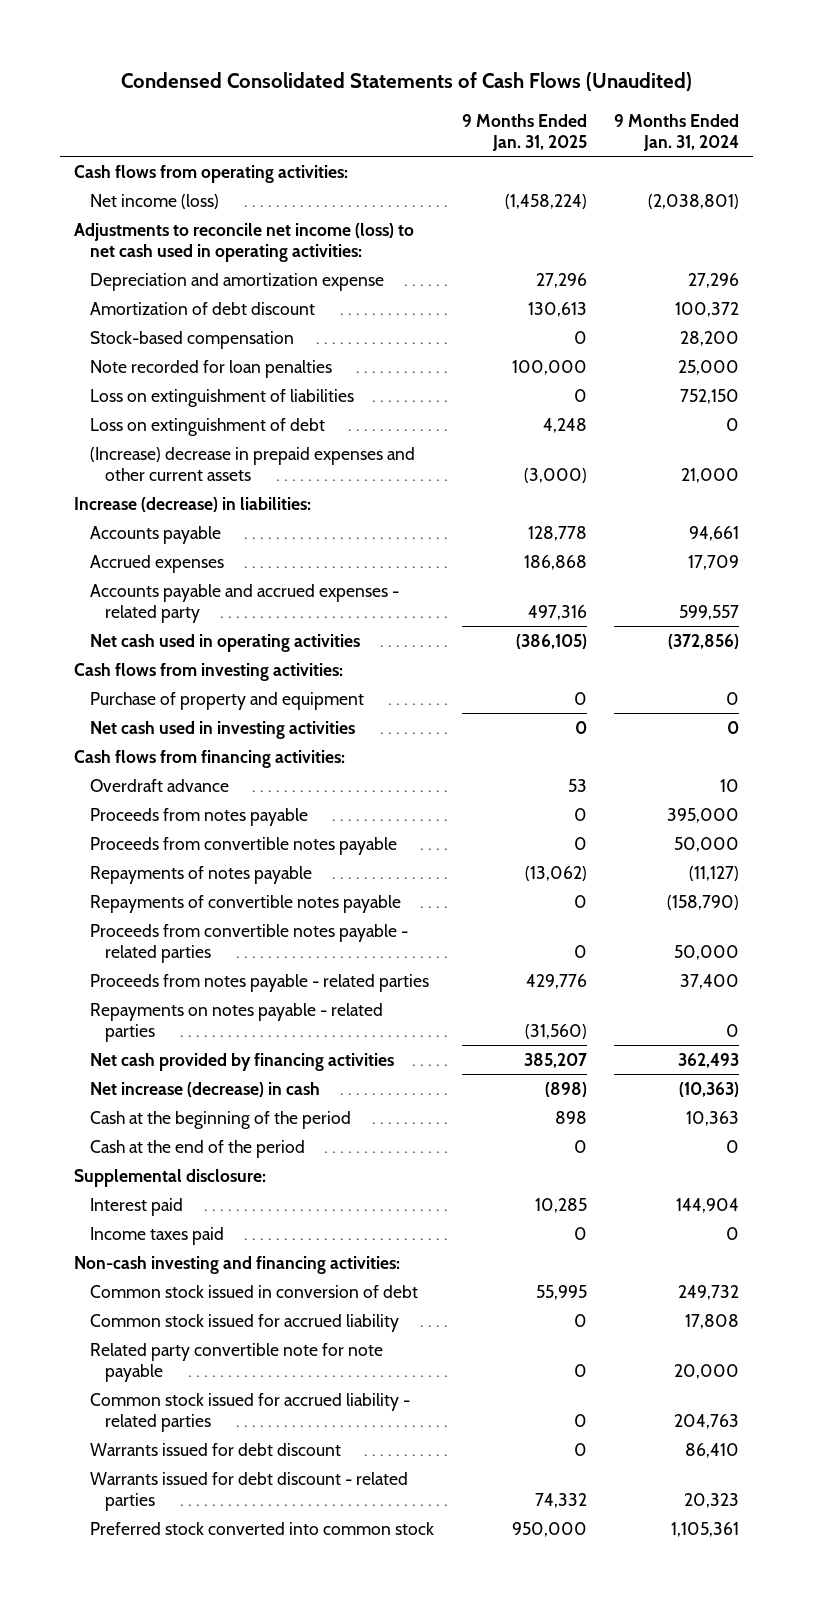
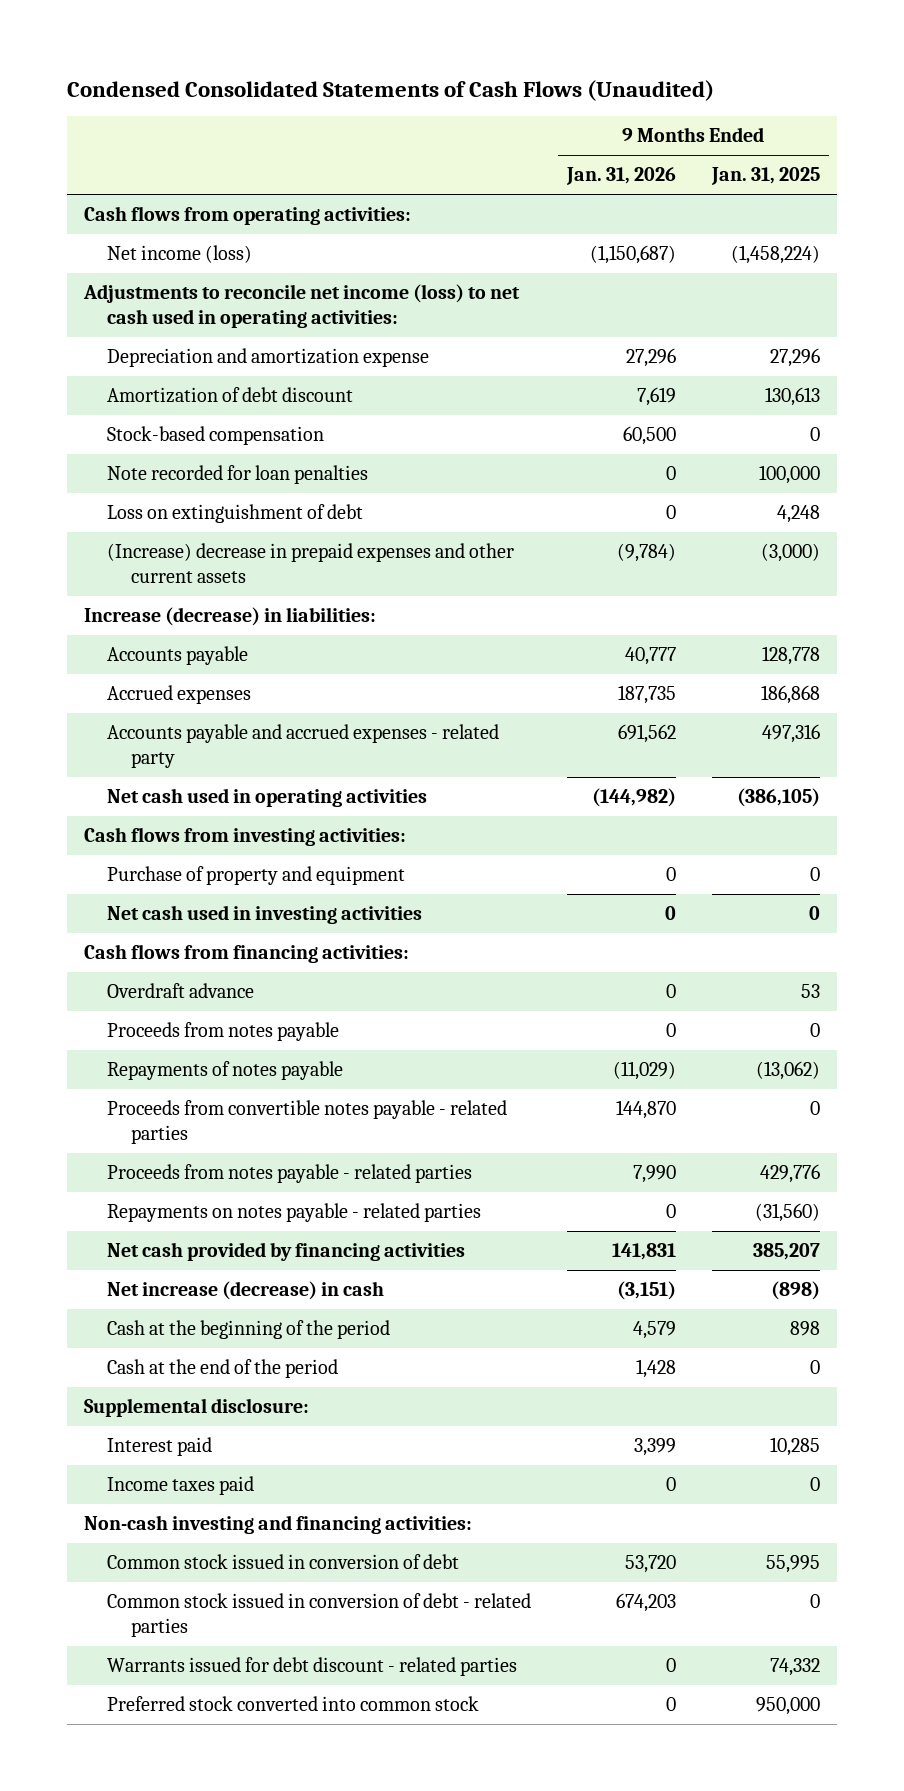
- | 9 Months Ended Jan. 31, 2025 | 9 Months Ended Jan. 31, 2024
+ | 9 Months Ended Jan. 31, 2026 | 9 Months Ended Jan. 31, 2025
- Loss on extinguishment of liabilities | 0 | 752,150
- Proceeds from convertible notes payable | 0 | 50,000
- Repayments of convertible notes payable | 0 | (158,790)
- Common stock issued for accrued liability | 0 | 17,808
- Related party convertible note for note payable | 0 | 20,000
- Common stock issued for accrued liability - related parties | 0 | 204,763
- Warrants issued for debt discount | 0 | 86,410
+ Common stock issued in conversion of debt - related parties | 674,203 | 0

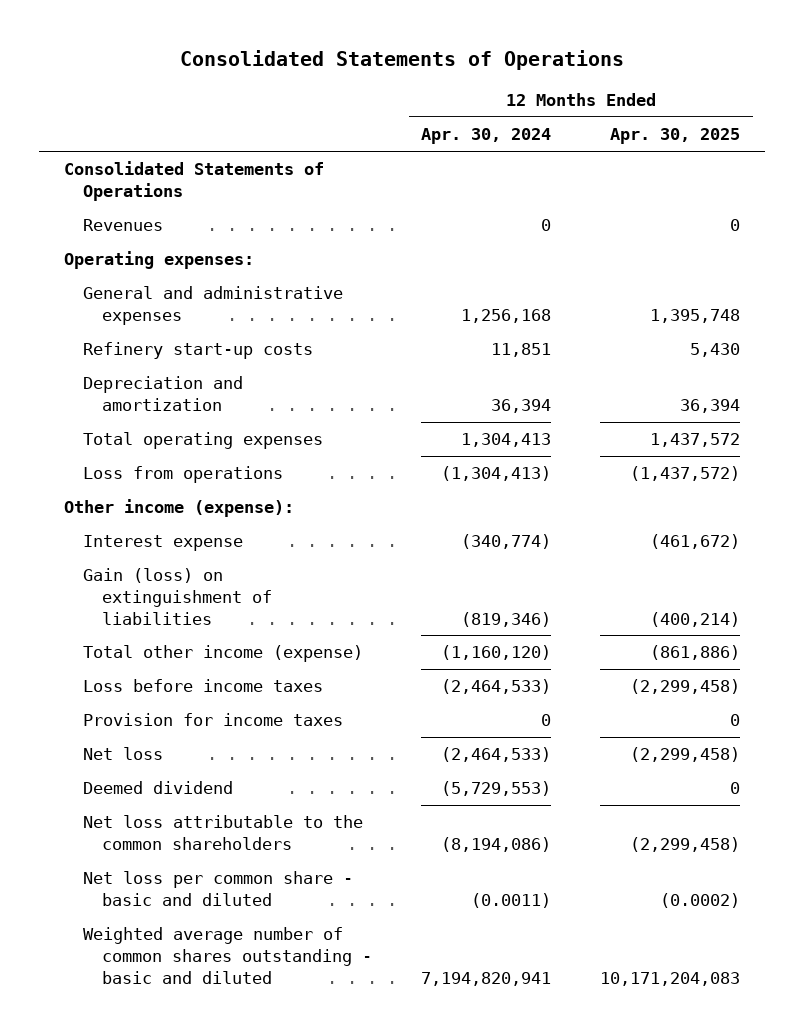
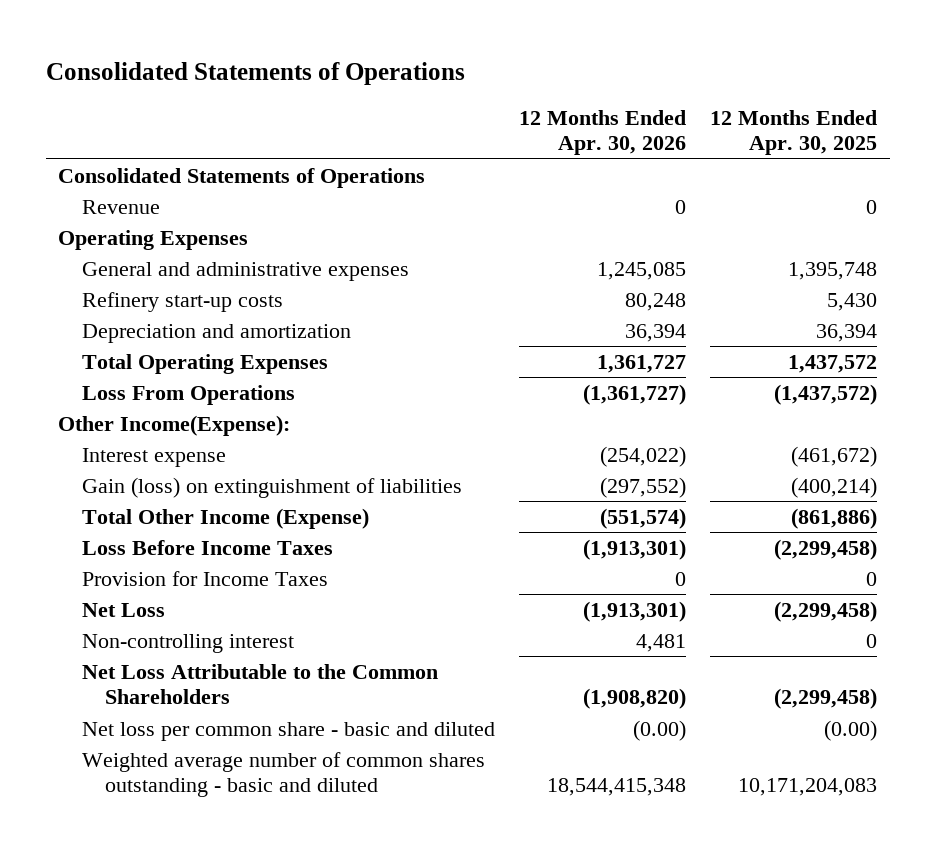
- | 12 Months Ended Apr. 30, 2024 | 12 Months Ended Apr. 30, 2025
+ | 12 Months Ended Apr. 30, 2026 | 12 Months Ended Apr. 30, 2025
- Revenues | 0 | 0
- Operating expenses:
+ Revenue | 0 | 0
+ Operating Expenses
- Total operating expenses | 1,304,413 | 1,437,572
- Loss from operations | (1,304,413) | (1,437,572)
- Other income (expense):
+ Total Operating Expenses | 1,361,727 | 1,437,572
+ Loss From Operations | (1,361,727) | (1,437,572)
+ Other Income(Expense):
- Total other income (expense) | (1,160,120) | (861,886)
- Loss before income taxes | (2,464,533) | (2,299,458)
- Provision for income taxes | 0 | 0
- Net loss | (2,464,533) | (2,299,458)
- Deemed dividend | (5,729,553) | 0
- Net loss attributable to the common shareholders | (8,194,086) | (2,299,458)
- Net loss per common share - basic and diluted | (0.0011) | (0.0002)
+ Total Other Income (Expense) | (551,574) | (861,886)
+ Loss Before Income Taxes | (1,913,301) | (2,299,458)
+ Provision for Income Taxes | 0 | 0
+ Net Loss | (1,913,301) | (2,299,458)
+ Non-controlling interest | 4,481 | 0
+ Net Loss Attributable to the Common Shareholders | (1,908,820) | (2,299,458)
+ Net loss per common share - basic and diluted | (0.00) | (0.00)

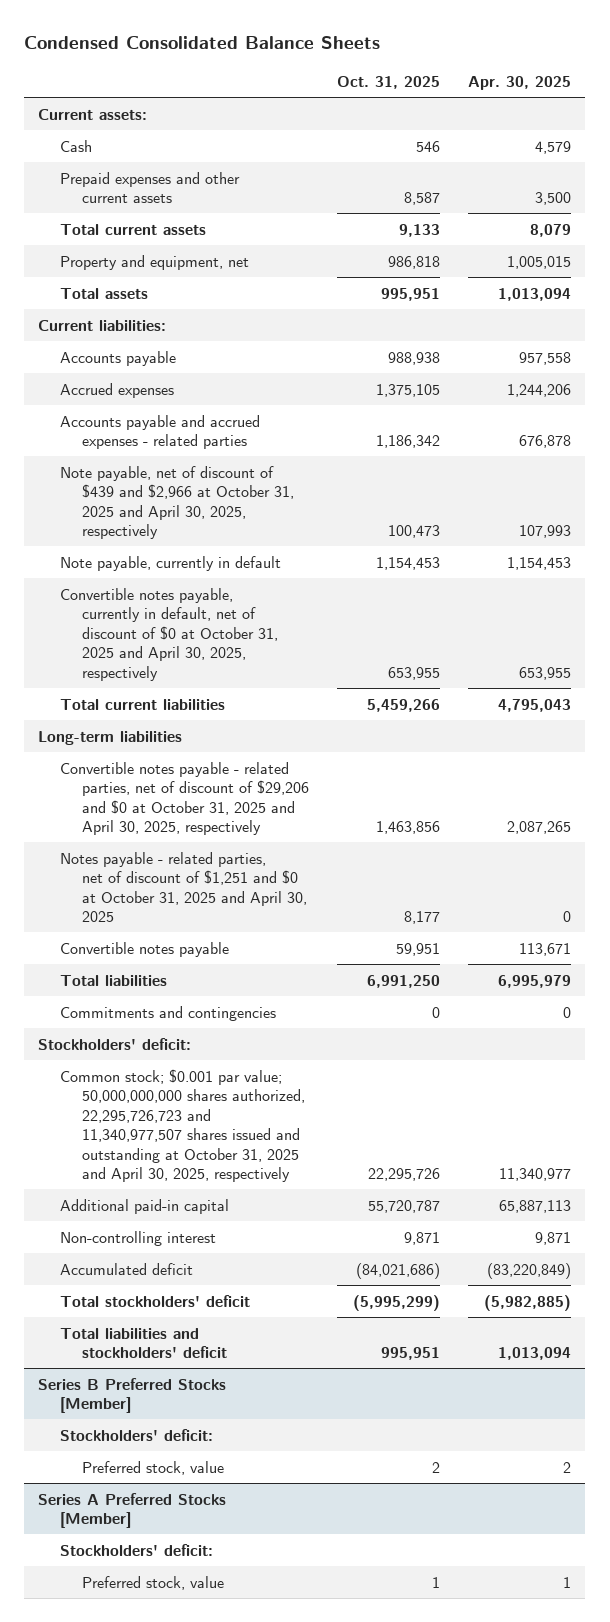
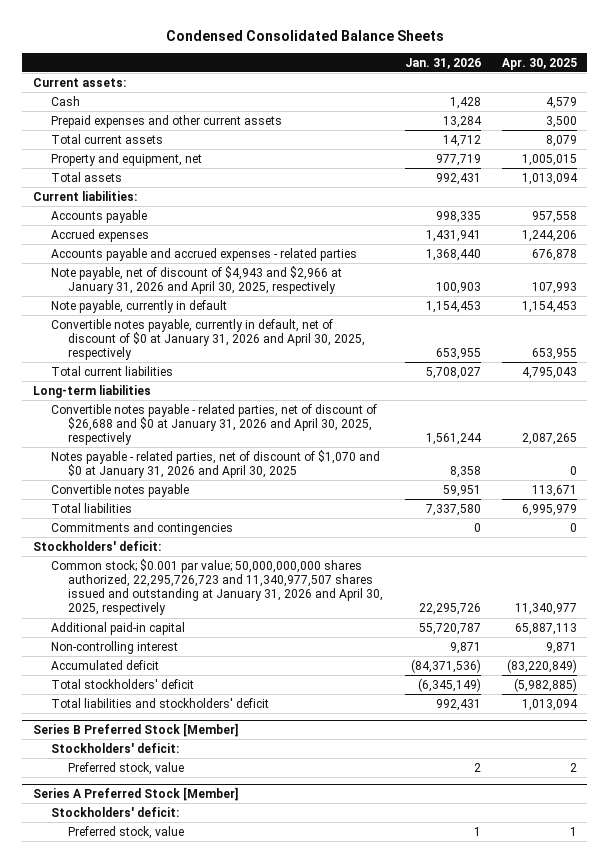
- | Oct. 31, 2025 | Apr. 30, 2025
+ | Jan. 31, 2026 | Apr. 30, 2025
- Note payable, net of discount of $439 and $2,966 at October 31, 2025 and April 30, 2025, respectively | 100,473 | 107,993
+ Note payable, net of discount of $4,943 and $2,966 at January 31, 2026 and April 30, 2025, respectively | 100,903 | 107,993
- Convertible notes payable, currently in default, net of discount of $0 at October 31, 2025 and April 30, 2025, respectively | 653,955 | 653,955
+ Convertible notes payable, currently in default, net of discount of $0 at January 31, 2026 and April 30, 2025, respectively | 653,955 | 653,955
- Convertible notes payable - related parties, net of discount of $29,206 and $0 at October 31, 2025 and April 30, 2025, respectively | 1,463,856 | 2,087,265
- Notes payable - related parties, net of discount of $1,251 and $0 at October 31, 2025 and April 30, 2025 | 8,177 | 0
+ Convertible notes payable - related parties, net of discount of $26,688 and $0 at January 31, 2026 and April 30, 2025, respectively | 1,561,244 | 2,087,265
+ Notes payable - related parties, net of discount of $1,070 and $0 at January 31, 2026 and April 30, 2025 | 8,358 | 0
- Common stock; $0.001 par value; 50,000,000,000 shares authorized, 22,295,726,723 and 11,340,977,507 shares issued and outstanding at October 31, 2025 and April 30, 2025, respectively | 22,295,726 | 11,340,977
+ Common stock; $0.001 par value; 50,000,000,000 shares authorized, 22,295,726,723 and 11,340,977,507 shares issued and outstanding at January 31, 2026 and April 30, 2025, respectively | 22,295,726 | 11,340,977
- Series B Preferred Stocks [Member]
+ Series B Preferred Stock [Member]
- Series A Preferred Stocks [Member]
+ Series A Preferred Stock [Member]

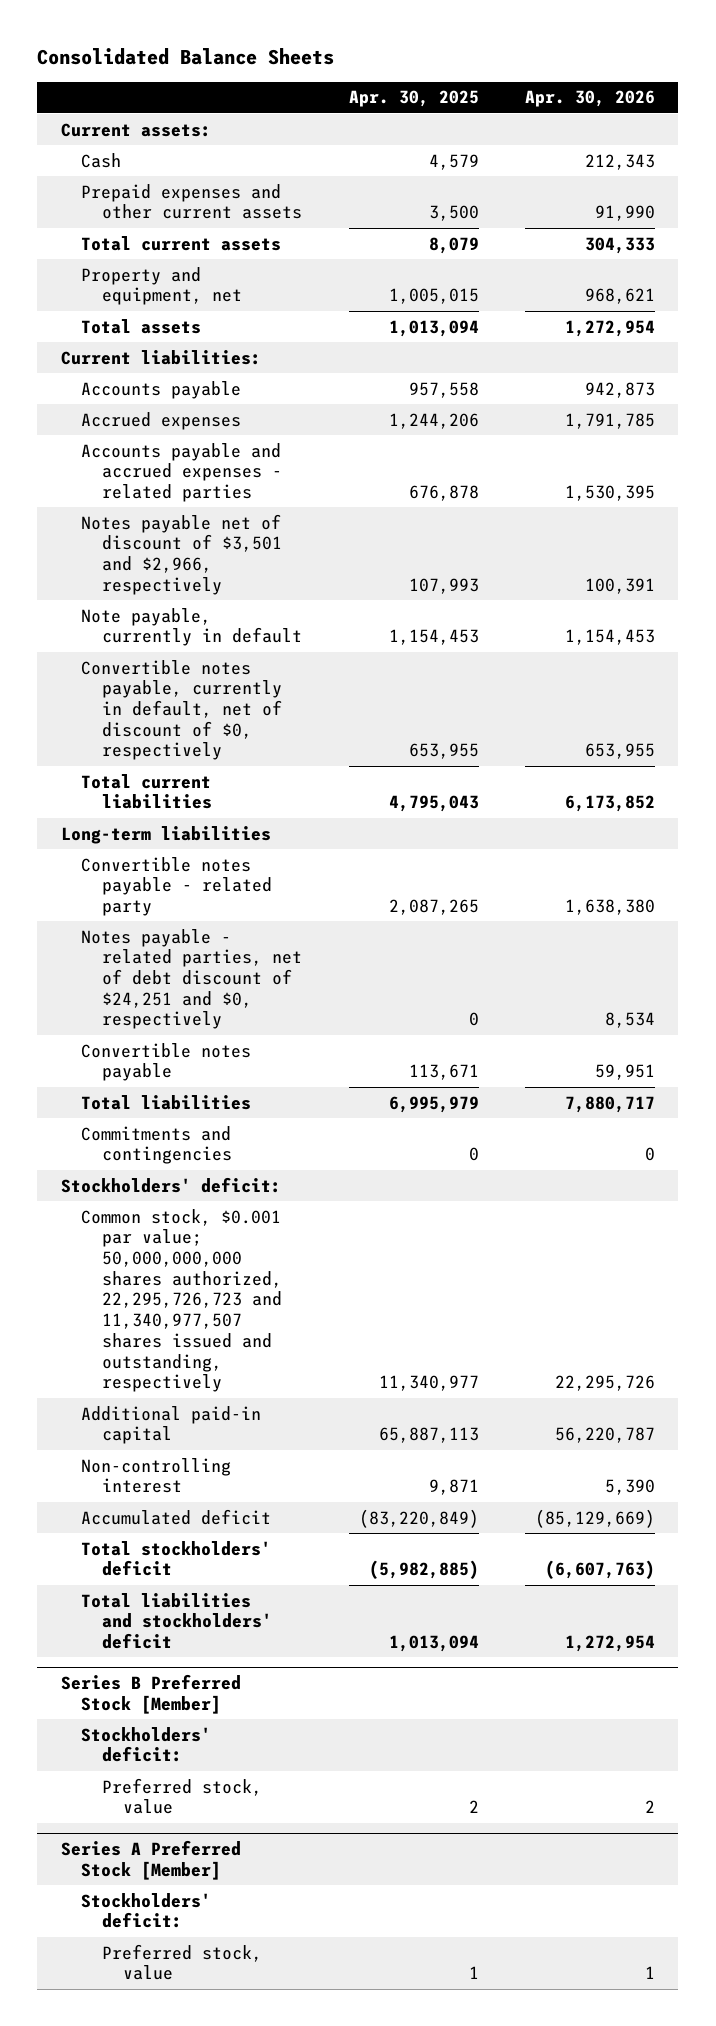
- Condensed Consolidated Balance Sheets
+ Consolidated Balance Sheets
- | Jan. 31, 2026 | Apr. 30, 2025
+ | Apr. 30, 2025 | Apr. 30, 2026
- Note payable, net of discount of $4,943 and $2,966 at January 31, 2026 and April 30, 2025, respectively | 100,903 | 107,993
+ Notes payable net of discount of $3,501 and $2,966, respectively | 107,993 | 100,391
- Convertible notes payable, currently in default, net of discount of $0 at January 31, 2026 and April 30, 2025, respectively | 653,955 | 653,955
+ Convertible notes payable, currently in default, net of discount of $0, respectively | 653,955 | 653,955
- Convertible notes payable - related parties, net of discount of $26,688 and $0 at January 31, 2026 and April 30, 2025, respectively | 1,561,244 | 2,087,265
- Notes payable - related parties, net of discount of $1,070 and $0 at January 31, 2026 and April 30, 2025 | 8,358 | 0
+ Convertible notes payable - related party | 2,087,265 | 1,638,380
+ Notes payable - related parties, net of debt discount of $24,251 and $0, respectively | 0 | 8,534
- Common stock; $0.001 par value; 50,000,000,000 shares authorized, 22,295,726,723 and 11,340,977,507 shares issued and outstanding at January 31, 2026 and April 30, 2025, respectively | 22,295,726 | 11,340,977
+ Common stock, $0.001 par value; 50,000,000,000 shares authorized, 22,295,726,723 and 11,340,977,507 shares issued and outstanding, respectively | 11,340,977 | 22,295,726

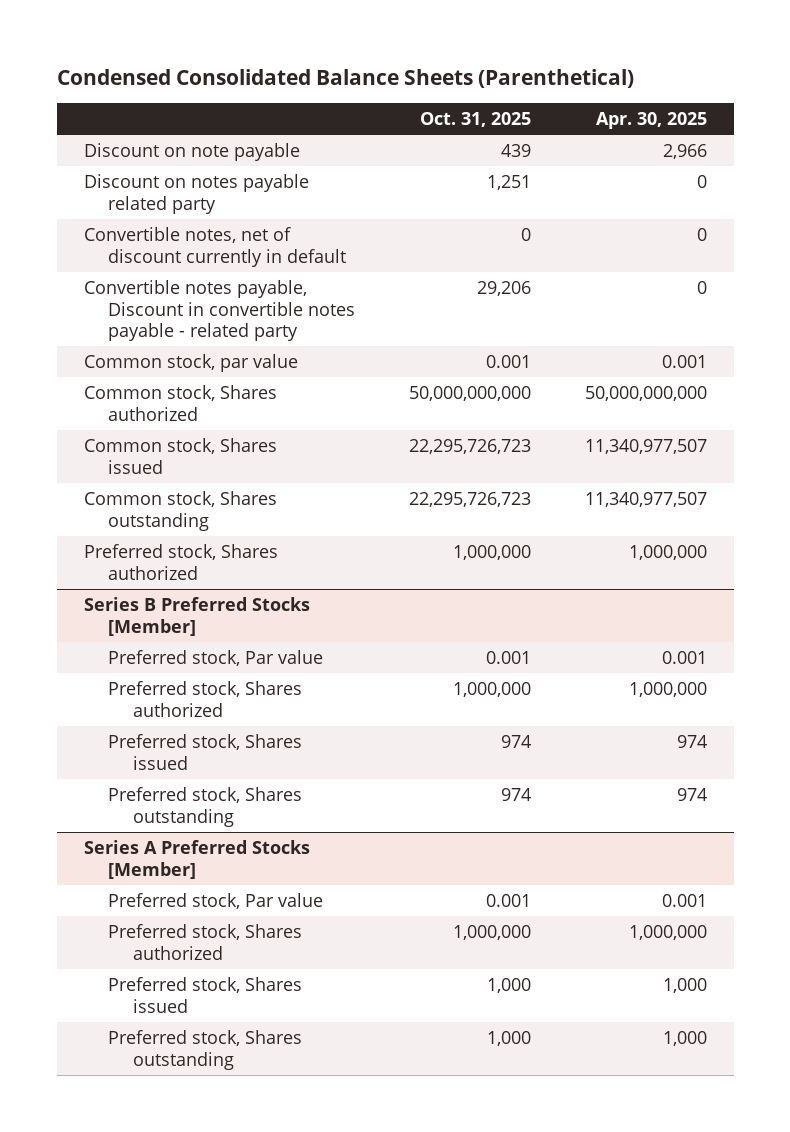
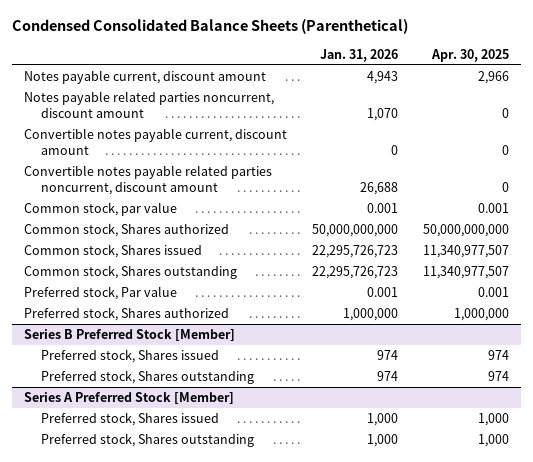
- | Oct. 31, 2025 | Apr. 30, 2025
+ | Jan. 31, 2026 | Apr. 30, 2025
- Discount on note payable | 439 | 2,966
- Discount on notes payable related party | 1,251 | 0
- Convertible notes, net of discount currently in default | 0 | 0
- Convertible notes payable, Discount in convertible notes payable - related party | 29,206 | 0
+ Notes payable current, discount amount | 4,943 | 2,966
+ Notes payable related parties noncurrent, discount amount | 1,070 | 0
+ Convertible notes payable current, discount amount | 0 | 0
+ Convertible notes payable related parties noncurrent, discount amount | 26,688 | 0
- Preferred stock, Shares authorized | 1,000,000 | 1,000,000
- Series B Preferred Stocks [Member]
+ Series B Preferred Stock [Member]
- Series A Preferred Stocks [Member]
- Preferred stock, Par value | 0.001 | 0.001
- Preferred stock, Shares authorized | 1,000,000 | 1,000,000
+ Series A Preferred Stock [Member]

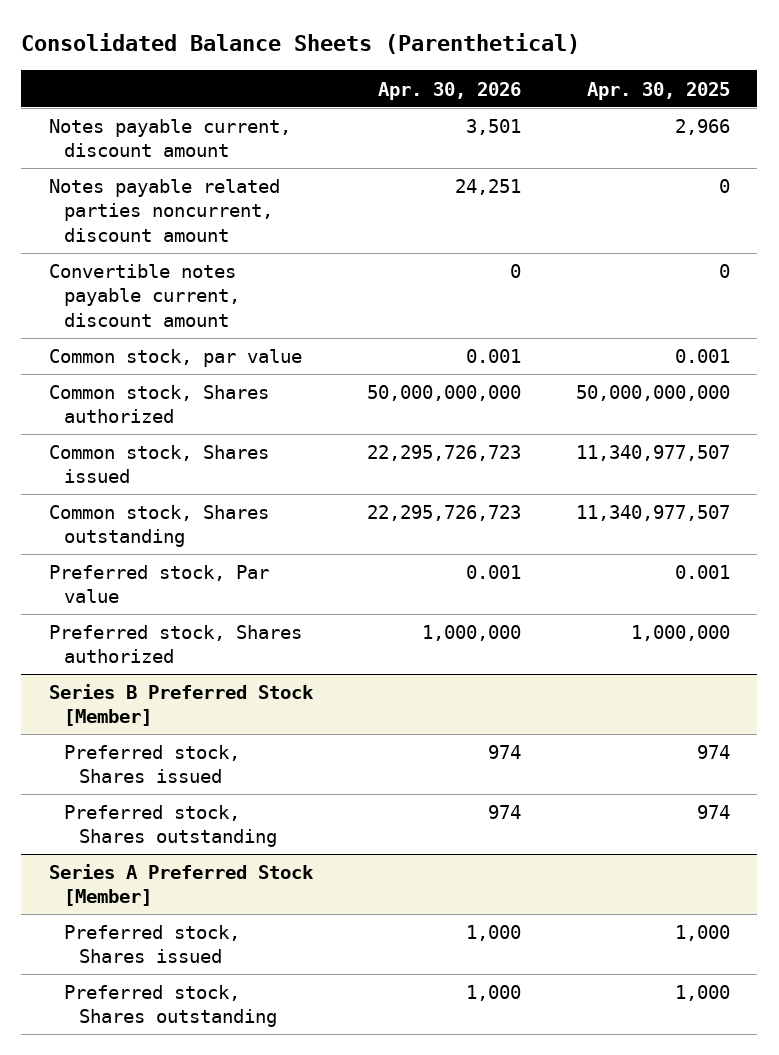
- Condensed Consolidated Balance Sheets (Parenthetical)
+ Consolidated Balance Sheets (Parenthetical)
- | Jan. 31, 2026 | Apr. 30, 2025
+ | Apr. 30, 2026 | Apr. 30, 2025
- Convertible notes payable related parties noncurrent, discount amount | 26,688 | 0

